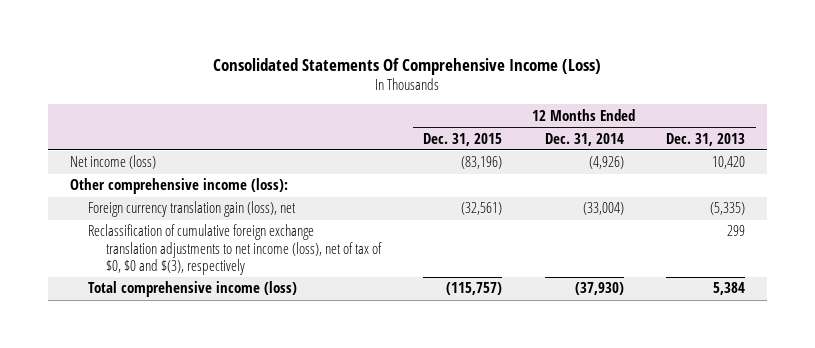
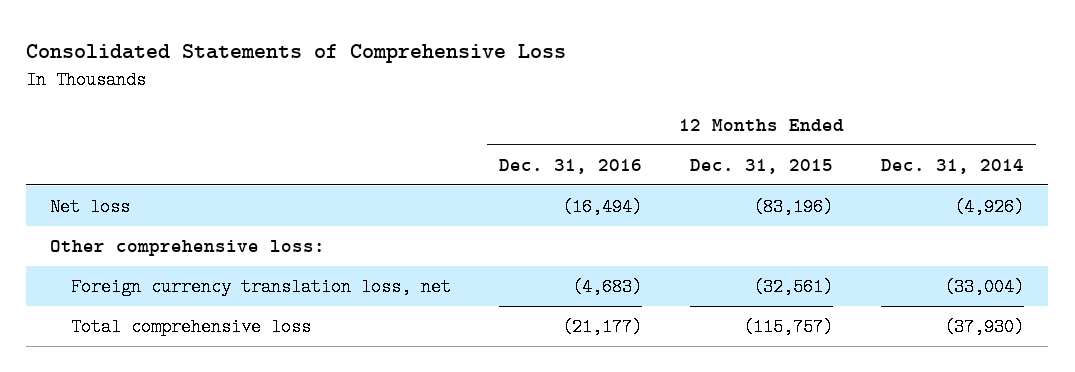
- Consolidated Statements Of Comprehensive Income (Loss)
+ Consolidated Statements of Comprehensive Loss
- | 12 Months Ended Dec. 31, 2015 | 12 Months Ended Dec. 31, 2014 | 12 Months Ended Dec. 31, 2013
+ | 12 Months Ended Dec. 31, 2016 | 12 Months Ended Dec. 31, 2015 | 12 Months Ended Dec. 31, 2014
- Net income (loss) | (83,196) | (4,926) | 10,420
- Other comprehensive income (loss):
- Foreign currency translation gain (loss), net | (32,561) | (33,004) | (5,335)
- Reclassification of cumulative foreign exchange translation adjustments to net income (loss), net of tax of $0, $0 and $(3), respectively | | | 299
- Total comprehensive income (loss) | (115,757) | (37,930) | 5,384
+ Net loss | (16,494) | (83,196) | (4,926)
+ Other comprehensive loss:
+ Foreign currency translation loss, net | (4,683) | (32,561) | (33,004)
+ Total comprehensive loss | (21,177) | (115,757) | (37,930)

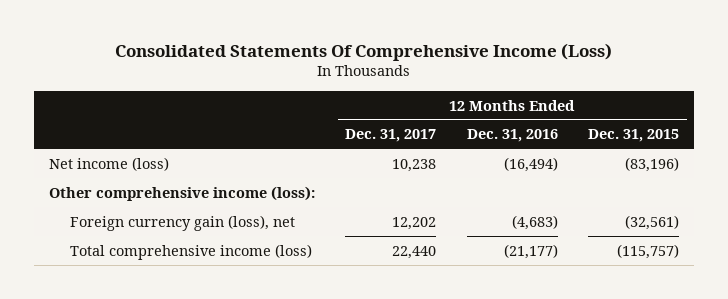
- Consolidated Statements of Comprehensive Loss
+ Consolidated Statements Of Comprehensive Income (Loss)
- | 12 Months Ended Dec. 31, 2016 | 12 Months Ended Dec. 31, 2015 | 12 Months Ended Dec. 31, 2014
+ | 12 Months Ended Dec. 31, 2017 | 12 Months Ended Dec. 31, 2016 | 12 Months Ended Dec. 31, 2015
- Net loss | (16,494) | (83,196) | (4,926)
- Other comprehensive loss:
- Foreign currency translation loss, net | (4,683) | (32,561) | (33,004)
- Total comprehensive loss | (21,177) | (115,757) | (37,930)
+ Net income (loss) | 10,238 | (16,494) | (83,196)
+ Other comprehensive income (loss):
+ Foreign currency gain (loss), net | 12,202 | (4,683) | (32,561)
+ Total comprehensive income (loss) | 22,440 | (21,177) | (115,757)

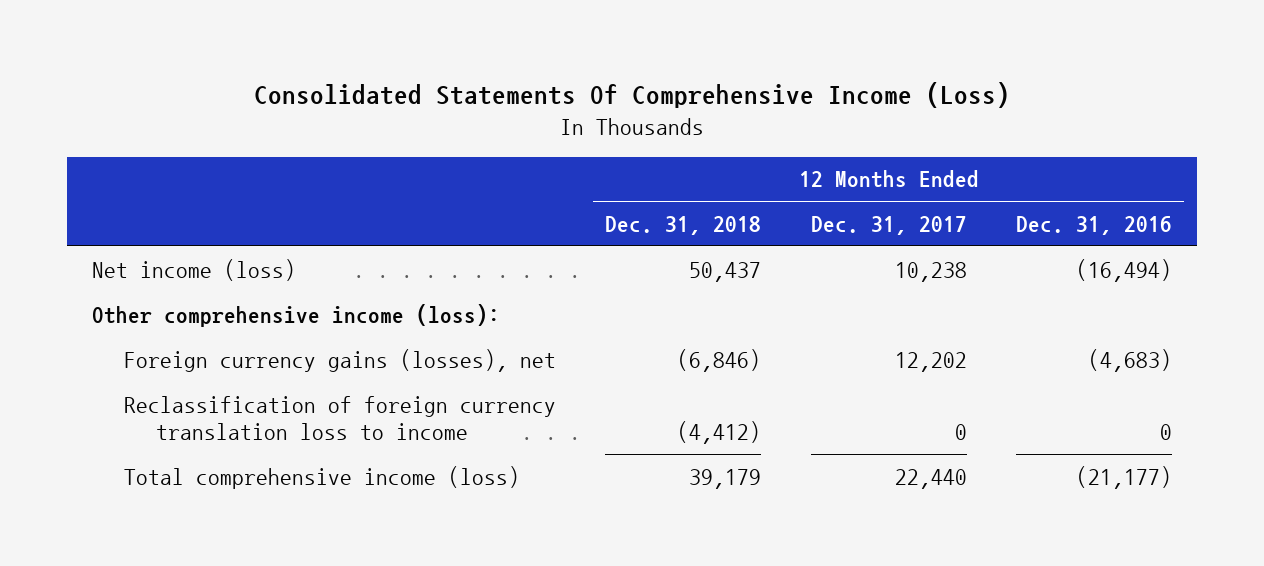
- | 12 Months Ended Dec. 31, 2017 | 12 Months Ended Dec. 31, 2016 | 12 Months Ended Dec. 31, 2015
+ | 12 Months Ended Dec. 31, 2018 | 12 Months Ended Dec. 31, 2017 | 12 Months Ended Dec. 31, 2016
- Foreign currency gain (loss), net | 12,202 | (4,683) | (32,561)
+ Foreign currency gains (losses), net | (6,846) | 12,202 | (4,683)
+ Reclassification of foreign currency translation loss to income | (4,412) | 0 | 0

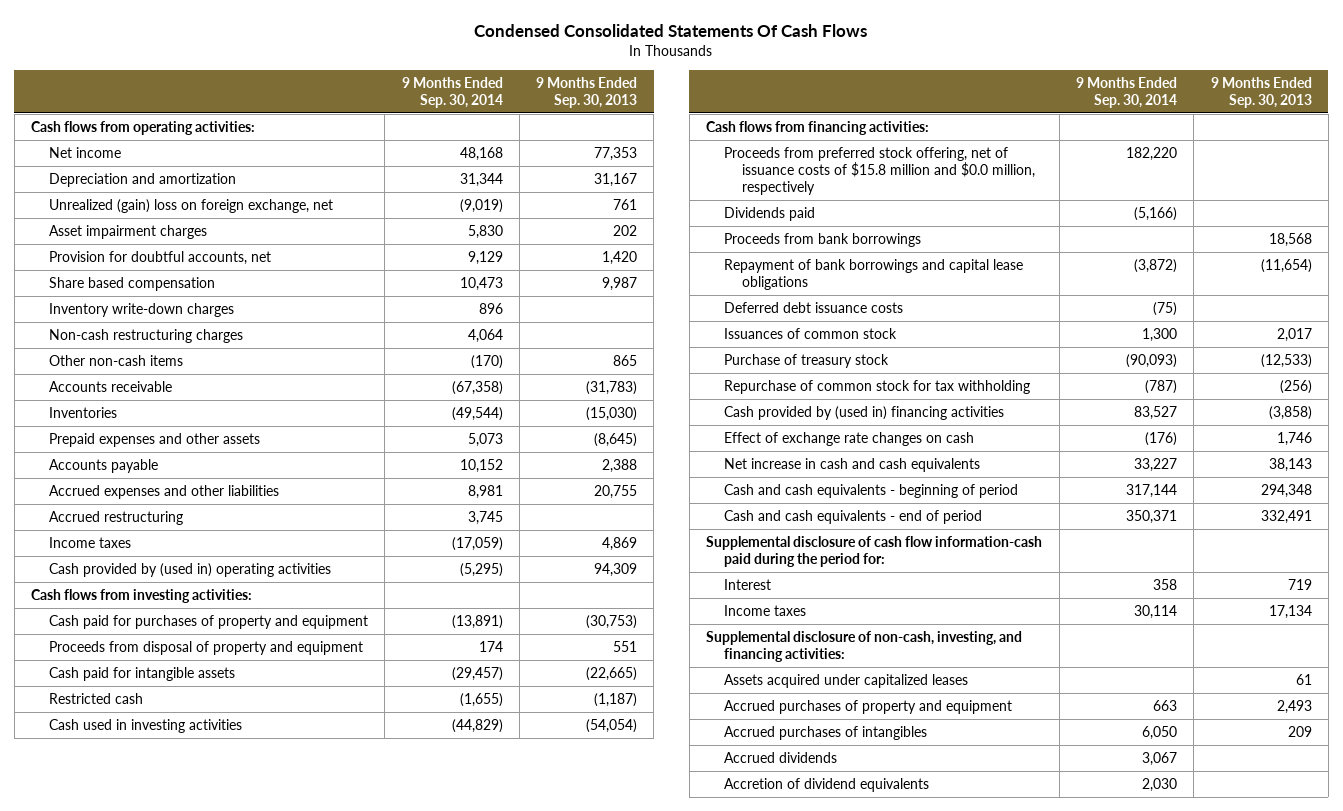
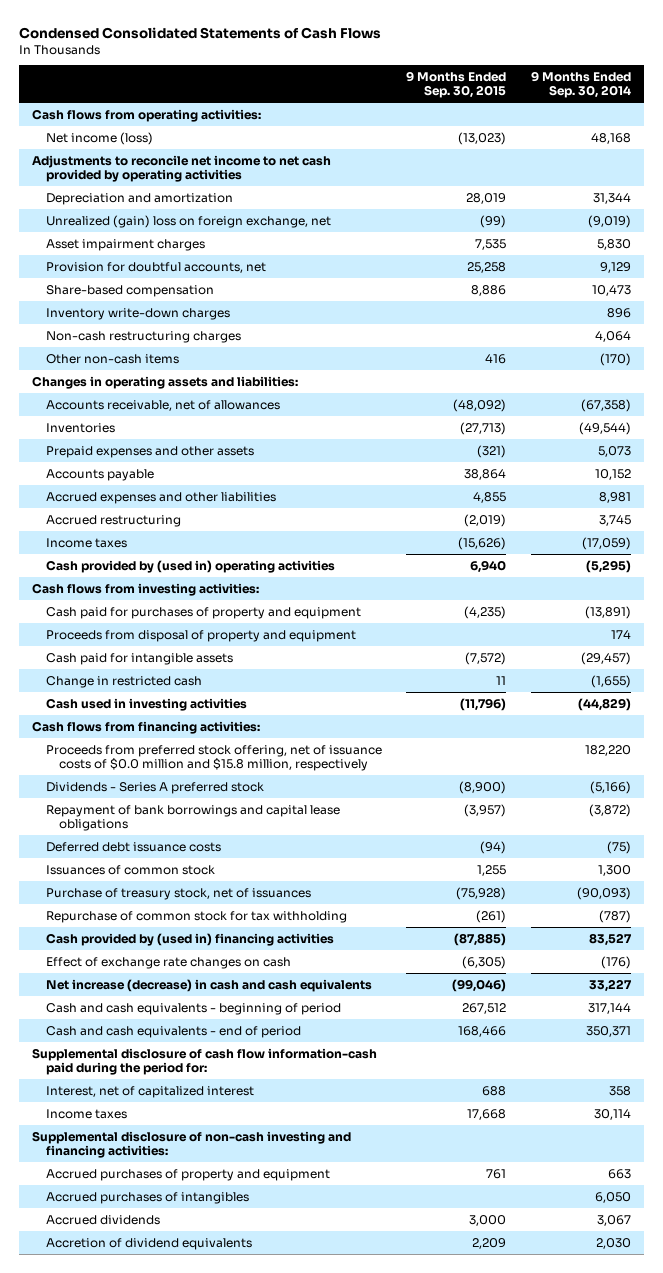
- Condensed Consolidated Statements Of Cash Flows
+ Condensed Consolidated Statements of Cash Flows
- | 9 Months Ended Sep. 30, 2014 | 9 Months Ended Sep. 30, 2013
+ | 9 Months Ended Sep. 30, 2015 | 9 Months Ended Sep. 30, 2014
- Net income | 48,168 | 77,353
+ Net income (loss) | (13,023) | 48,168
+ Adjustments to reconcile net income to net cash provided by operating activities
- Share based compensation | 10,473 | 9,987
+ Share-based compensation | 8,886 | 10,473
- Accounts receivable | (67,358) | (31,783)
+ Changes in operating assets and liabilities:
+ Accounts receivable, net of allowances | (48,092) | (67,358)
- Restricted cash | (1,655) | (1,187)
+ Change in restricted cash | 11 | (1,655)
- Proceeds from preferred stock offering, net of issuance costs of $15.8 million and $0.0 million, respectively | 182,220 |
- Dividends paid | (5,166) |
- Proceeds from bank borrowings | | 18,568
+ Proceeds from preferred stock offering, net of issuance costs of $0.0 million and $15.8 million, respectively | | 182,220
+ Dividends - Series A preferred stock | (8,900) | (5,166)
- Purchase of treasury stock | (90,093) | (12,533)
+ Purchase of treasury stock, net of issuances | (75,928) | (90,093)
- Net increase in cash and cash equivalents | 33,227 | 38,143
+ Net increase (decrease) in cash and cash equivalents | (99,046) | 33,227
- Interest | 358 | 719
+ Interest, net of capitalized interest | 688 | 358
- Supplemental disclosure of non-cash, investing, and financing activities:
- Assets acquired under capitalized leases | | 61
+ Supplemental disclosure of non-cash investing and financing activities:

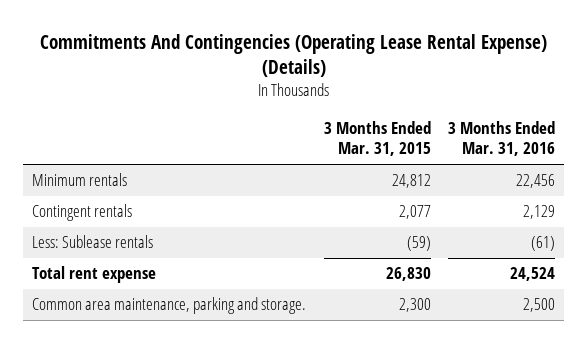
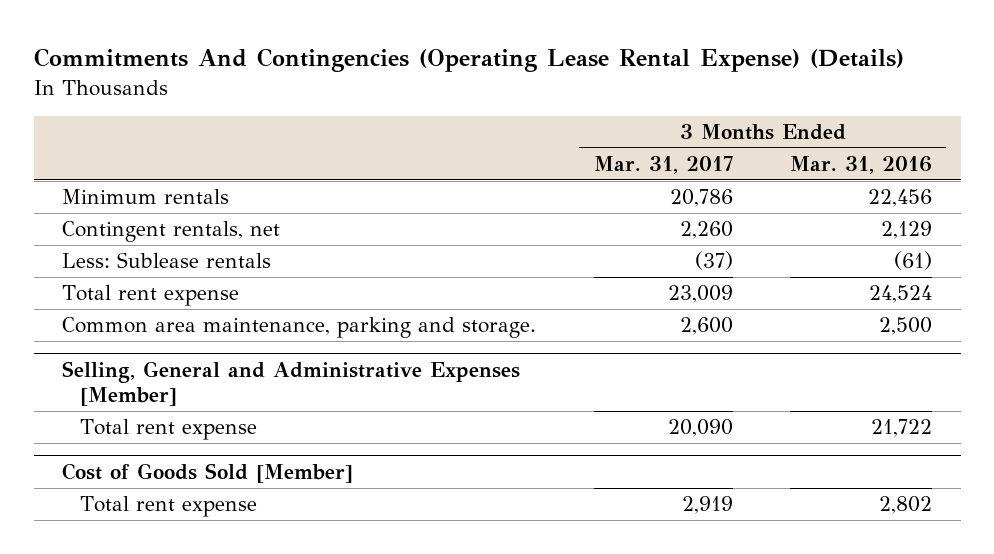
- | 3 Months Ended Mar. 31, 2015 | 3 Months Ended Mar. 31, 2016
+ | 3 Months Ended Mar. 31, 2017 | 3 Months Ended Mar. 31, 2016
- Contingent rentals | 2,077 | 2,129
+ Contingent rentals, net | 2,260 | 2,129
+ Selling, General and Administrative Expenses [Member]
+ Total rent expense | 20,090 | 21,722
+ Cost of Goods Sold [Member]
+ Total rent expense | 2,919 | 2,802

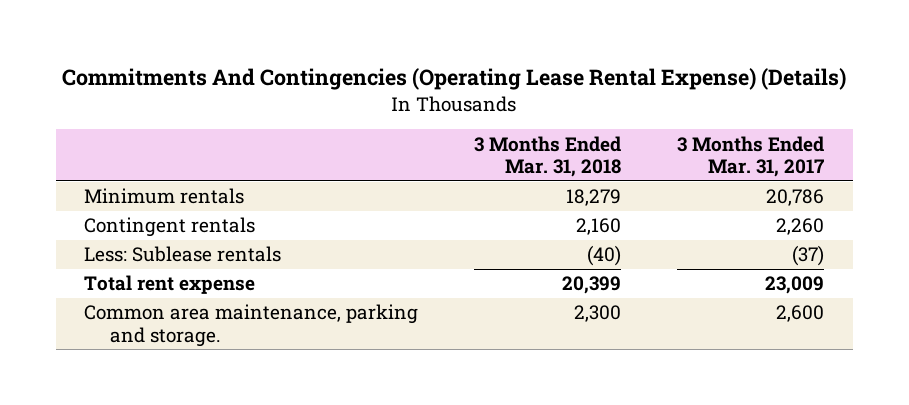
- | 3 Months Ended Mar. 31, 2017 | 3 Months Ended Mar. 31, 2016
+ | 3 Months Ended Mar. 31, 2018 | 3 Months Ended Mar. 31, 2017
- Contingent rentals, net | 2,260 | 2,129
+ Contingent rentals | 2,160 | 2,260
- Selling, General and Administrative Expenses [Member]
- Total rent expense | 20,090 | 21,722
- Cost of Goods Sold [Member]
- Total rent expense | 2,919 | 2,802

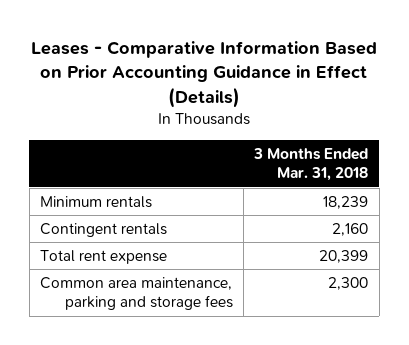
- Commitments And Contingencies (Operating Lease Rental Expense) (Details)
+ Leases - Comparative Information Based on Prior Accounting Guidance in Effect (Details)
- | 3 Months Ended Mar. 31, 2018 | 3 Months Ended Mar. 31, 2017
+ | 3 Months Ended Mar. 31, 2018
- Minimum rentals | 18,279 | 20,786
+ Minimum rentals | 18,239
- Less: Sublease rentals | (40) | (37)
- Common area maintenance, parking and storage. | 2,300 | 2,600
+ Common area maintenance, parking and storage fees | 2,300

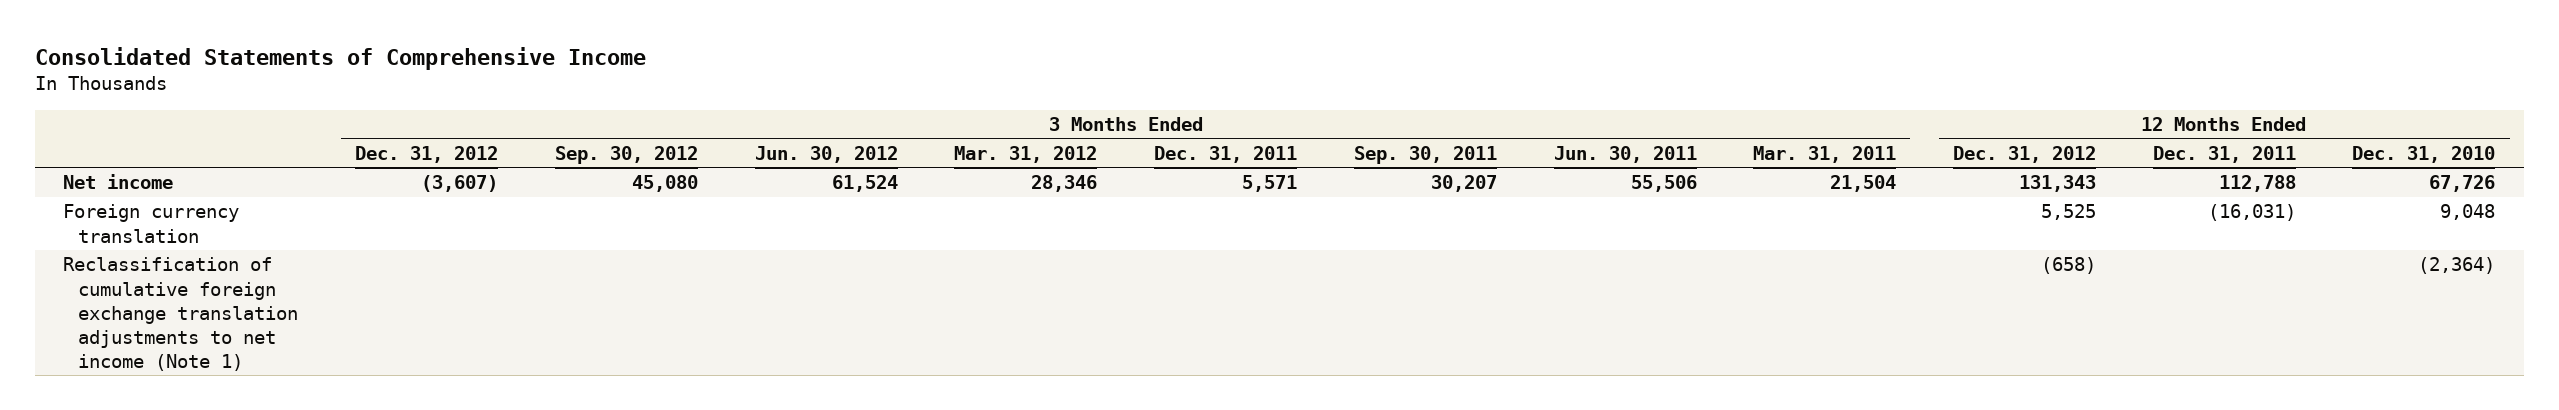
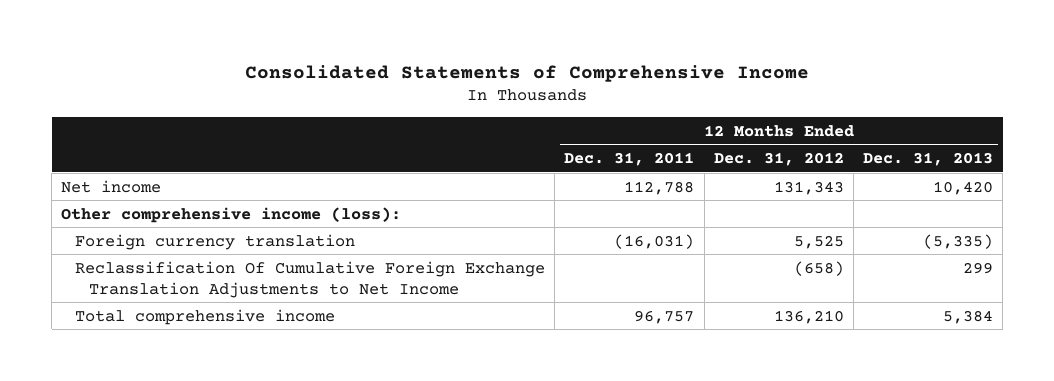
- | 3 Months Ended Dec. 31, 2012 | 3 Months Ended Sep. 30, 2012 | 3 Months Ended Jun. 30, 2012 | 3 Months Ended Mar. 31, 2012 | 3 Months Ended Dec. 31, 2011 | 3 Months Ended Sep. 30, 2011 | 3 Months Ended Jun. 30, 2011 | 3 Months Ended Mar. 31, 2011 | 12 Months Ended Dec. 31, 2012 | 12 Months Ended Dec. 31, 2011 | 12 Months Ended Dec. 31, 2010
+ | 12 Months Ended Dec. 31, 2011 | 12 Months Ended Dec. 31, 2012 | 12 Months Ended Dec. 31, 2013
+ Other comprehensive income (loss):
- Reclassification of cumulative foreign exchange translation adjustments to net income (Note 1) | | | | | | | | | (658) | | (2,364)
+ Reclassification Of Cumulative Foreign Exchange Translation Adjustments to Net Income | | (658) | 299
+ Total comprehensive income | 96,757 | 136,210 | 5,384

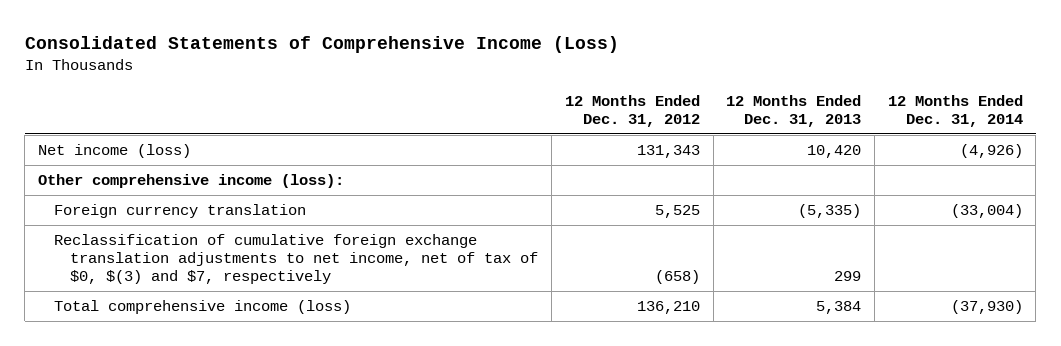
- Consolidated Statements of Comprehensive Income
+ Consolidated Statements of Comprehensive Income (Loss)
- | 12 Months Ended Dec. 31, 2011 | 12 Months Ended Dec. 31, 2012 | 12 Months Ended Dec. 31, 2013
+ | 12 Months Ended Dec. 31, 2012 | 12 Months Ended Dec. 31, 2013 | 12 Months Ended Dec. 31, 2014
- Net income | 112,788 | 131,343 | 10,420
+ Net income (loss) | 131,343 | 10,420 | (4,926)
- Reclassification Of Cumulative Foreign Exchange Translation Adjustments to Net Income | | (658) | 299
- Total comprehensive income | 96,757 | 136,210 | 5,384
+ Reclassification of cumulative foreign exchange translation adjustments to net income, net of tax of $0, $(3) and $7, respectively | (658) | 299 |
+ Total comprehensive income (loss) | 136,210 | 5,384 | (37,930)

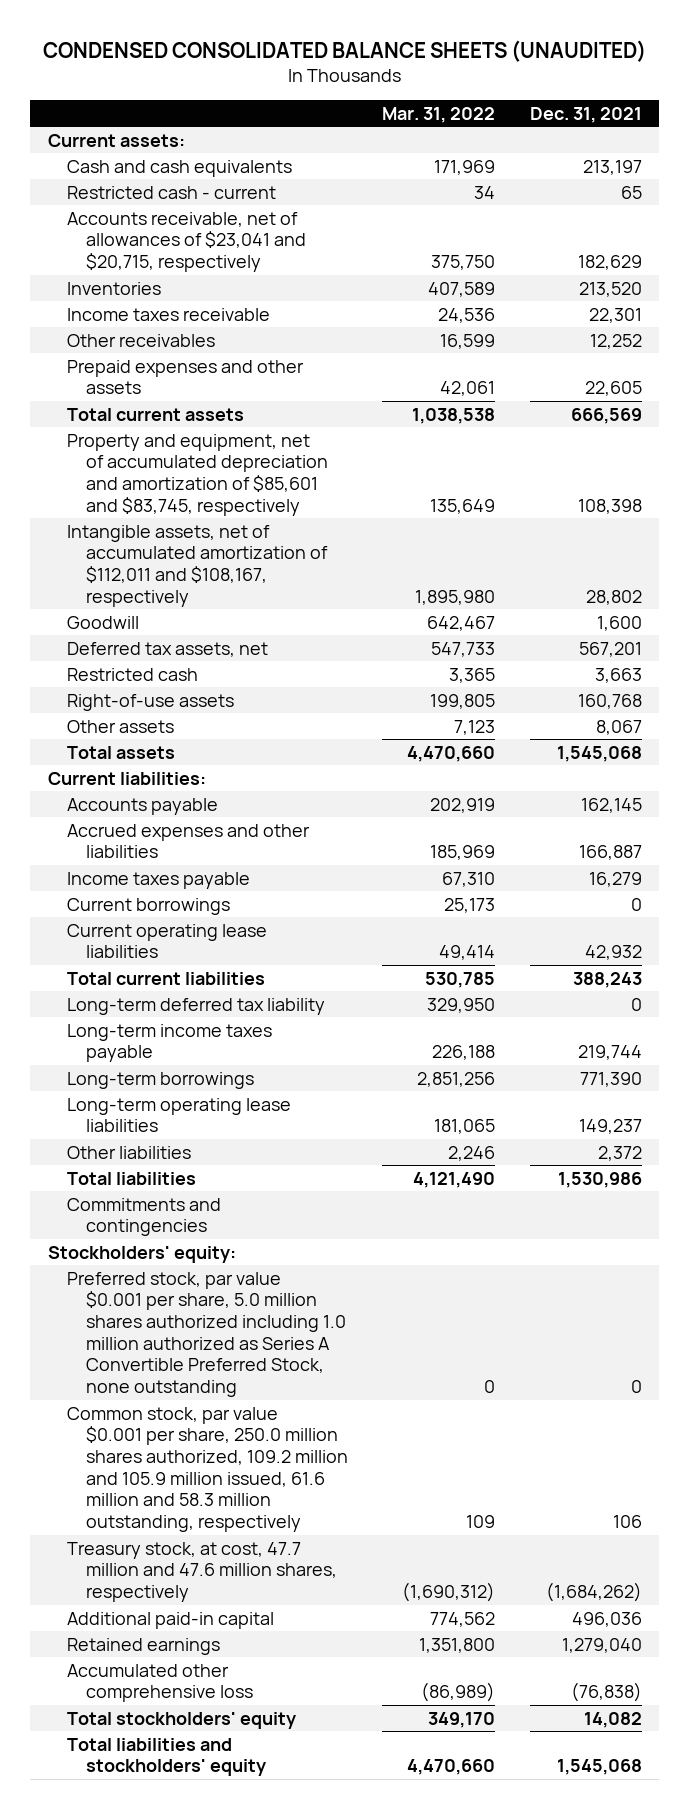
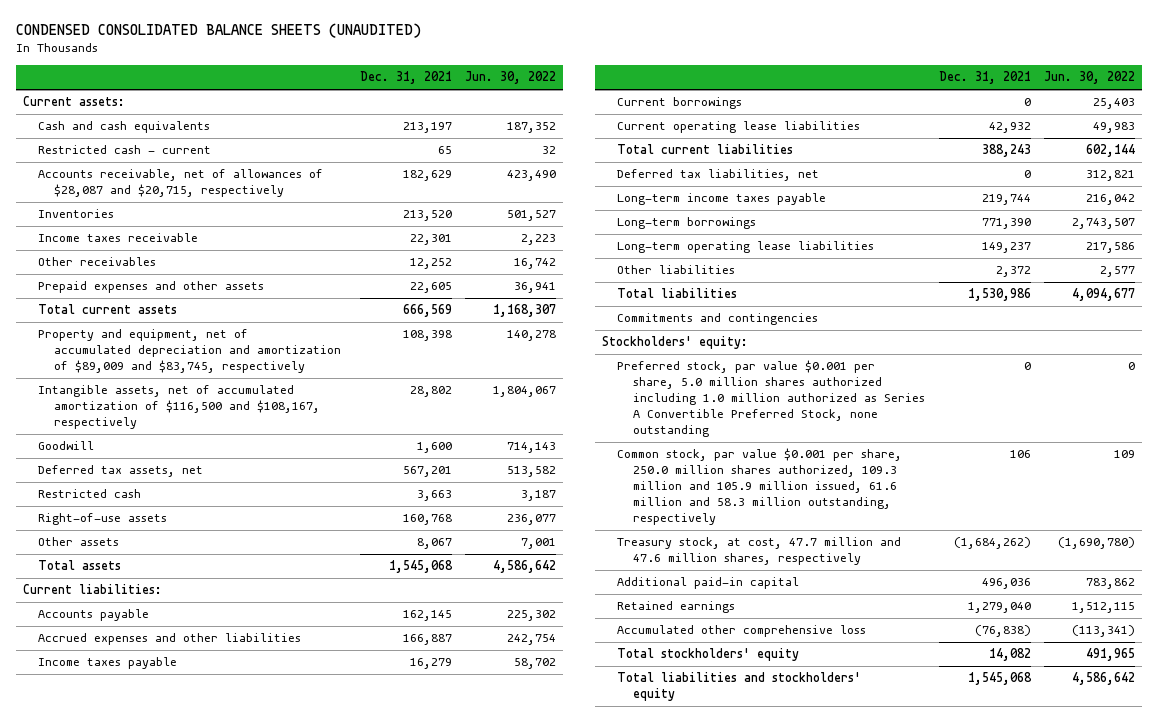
- | Mar. 31, 2022 | Dec. 31, 2021
+ | Dec. 31, 2021 | Jun. 30, 2022
- Accounts receivable, net of allowances of $23,041 and $20,715, respectively | 375,750 | 182,629
+ Accounts receivable, net of allowances of $28,087 and $20,715, respectively | 182,629 | 423,490
- Property and equipment, net of accumulated depreciation and amortization of $85,601 and $83,745, respectively | 135,649 | 108,398
- Intangible assets, net of accumulated amortization of $112,011 and $108,167, respectively | 1,895,980 | 28,802
+ Property and equipment, net of accumulated depreciation and amortization of $89,009 and $83,745, respectively | 108,398 | 140,278
+ Intangible assets, net of accumulated amortization of $116,500 and $108,167, respectively | 28,802 | 1,804,067
- Long-term deferred tax liability | 329,950 | 0
+ Deferred tax liabilities, net | 0 | 312,821
- Common stock, par value $0.001 per share, 250.0 million shares authorized, 109.2 million and 105.9 million issued, 61.6 million and 58.3 million outstanding, respectively | 109 | 106
+ Common stock, par value $0.001 per share, 250.0 million shares authorized, 109.3 million and 105.9 million issued, 61.6 million and 58.3 million outstanding, respectively | 106 | 109

